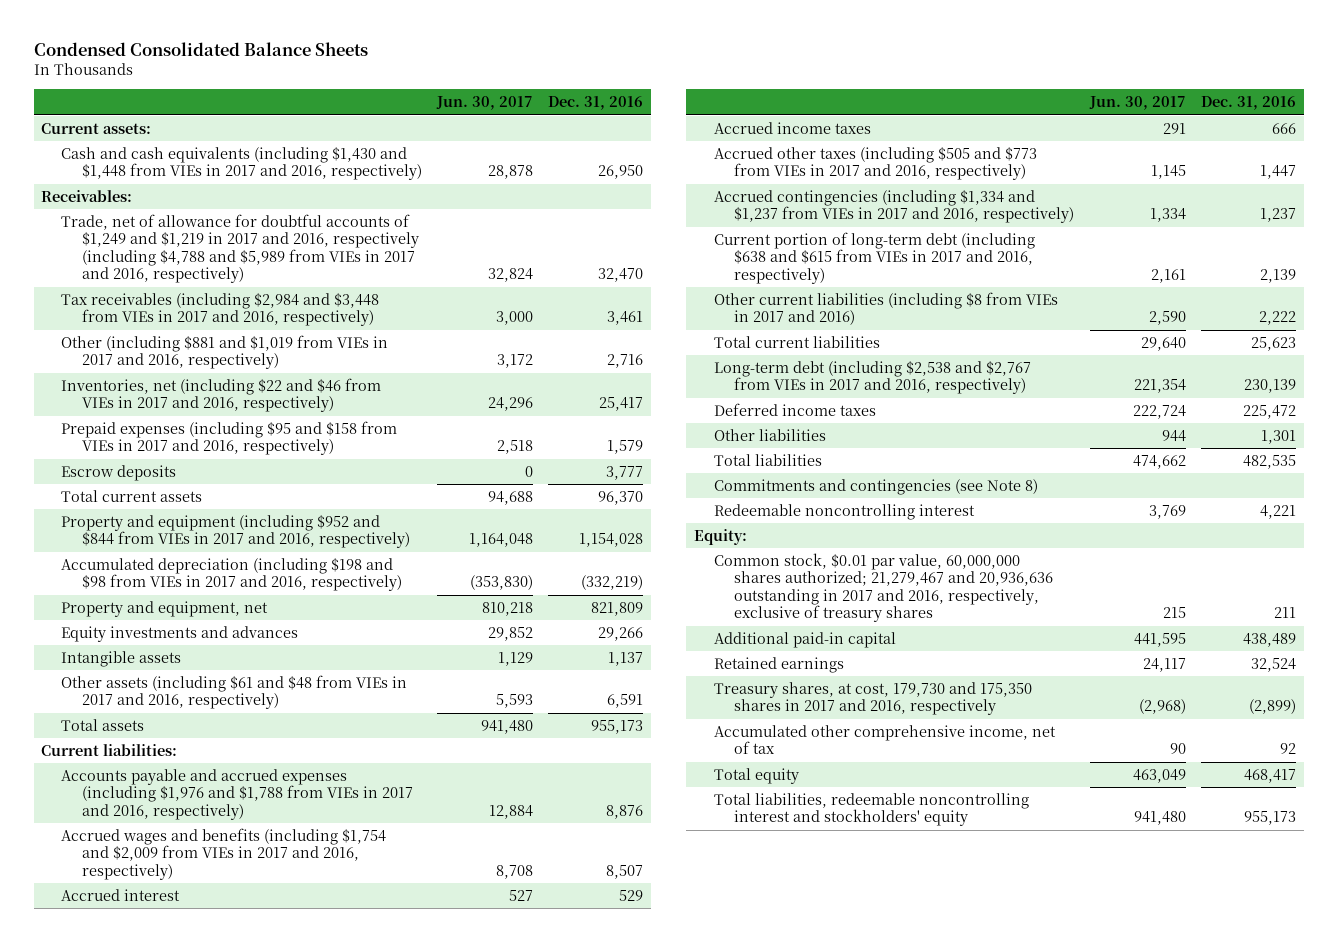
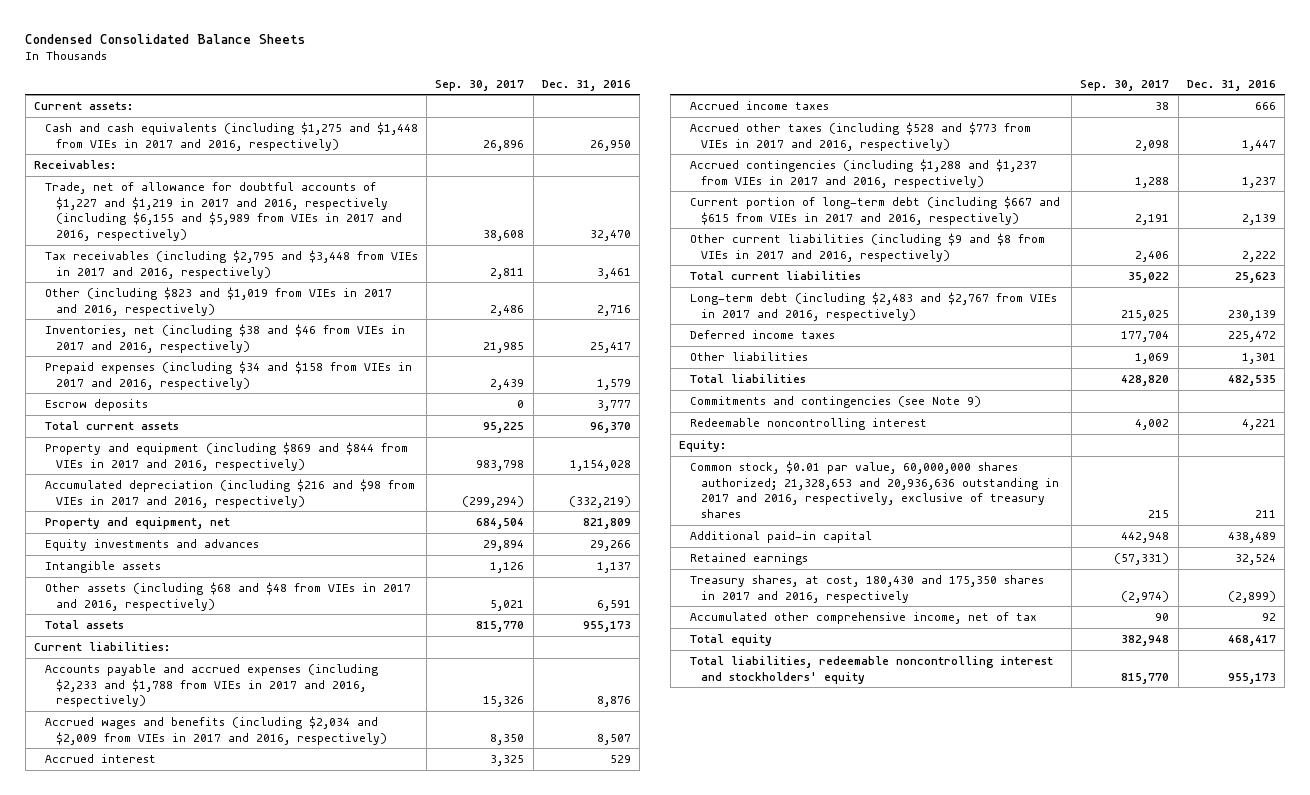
- | Jun. 30, 2017 | Dec. 31, 2016
+ | Sep. 30, 2017 | Dec. 31, 2016
- Cash and cash equivalents (including $1,430 and $1,448 from VIEs in 2017 and 2016, respectively) | 28,878 | 26,950
+ Cash and cash equivalents (including $1,275 and $1,448 from VIEs in 2017 and 2016, respectively) | 26,896 | 26,950
- Trade, net of allowance for doubtful accounts of $1,249 and $1,219 in 2017 and 2016, respectively (including $4,788 and $5,989 from VIEs in 2017 and 2016, respectively) | 32,824 | 32,470
- Tax receivables (including $2,984 and $3,448 from VIEs in 2017 and 2016, respectively) | 3,000 | 3,461
- Other (including $881 and $1,019 from VIEs in 2017 and 2016, respectively) | 3,172 | 2,716
- Inventories, net (including $22 and $46 from VIEs in 2017 and 2016, respectively) | 24,296 | 25,417
- Prepaid expenses (including $95 and $158 from VIEs in 2017 and 2016, respectively) | 2,518 | 1,579
+ Trade, net of allowance for doubtful accounts of $1,227 and $1,219 in 2017 and 2016, respectively (including $6,155 and $5,989 from VIEs in 2017 and 2016, respectively) | 38,608 | 32,470
+ Tax receivables (including $2,795 and $3,448 from VIEs in 2017 and 2016, respectively) | 2,811 | 3,461
+ Other (including $823 and $1,019 from VIEs in 2017 and 2016, respectively) | 2,486 | 2,716
+ Inventories, net (including $38 and $46 from VIEs in 2017 and 2016, respectively) | 21,985 | 25,417
+ Prepaid expenses (including $34 and $158 from VIEs in 2017 and 2016, respectively) | 2,439 | 1,579
- Property and equipment (including $952 and $844 from VIEs in 2017 and 2016, respectively) | 1,164,048 | 1,154,028
- Accumulated depreciation (including $198 and $98 from VIEs in 2017 and 2016, respectively) | (353,830) | (332,219)
+ Property and equipment (including $869 and $844 from VIEs in 2017 and 2016, respectively) | 983,798 | 1,154,028
+ Accumulated depreciation (including $216 and $98 from VIEs in 2017 and 2016, respectively) | (299,294) | (332,219)
- Other assets (including $61 and $48 from VIEs in 2017 and 2016, respectively) | 5,593 | 6,591
+ Other assets (including $68 and $48 from VIEs in 2017 and 2016, respectively) | 5,021 | 6,591
- Accounts payable and accrued expenses (including $1,976 and $1,788 from VIEs in 2017 and 2016, respectively) | 12,884 | 8,876
- Accrued wages and benefits (including $1,754 and $2,009 from VIEs in 2017 and 2016, respectively) | 8,708 | 8,507
+ Accounts payable and accrued expenses (including $2,233 and $1,788 from VIEs in 2017 and 2016, respectively) | 15,326 | 8,876
+ Accrued wages and benefits (including $2,034 and $2,009 from VIEs in 2017 and 2016, respectively) | 8,350 | 8,507
- Accrued other taxes (including $505 and $773 from VIEs in 2017 and 2016, respectively) | 1,145 | 1,447
- Accrued contingencies (including $1,334 and $1,237 from VIEs in 2017 and 2016, respectively) | 1,334 | 1,237
- Current portion of long-term debt (including $638 and $615 from VIEs in 2017 and 2016, respectively) | 2,161 | 2,139
- Other current liabilities (including $8 from VIEs in 2017 and 2016) | 2,590 | 2,222
+ Accrued other taxes (including $528 and $773 from VIEs in 2017 and 2016, respectively) | 2,098 | 1,447
+ Accrued contingencies (including $1,288 and $1,237 from VIEs in 2017 and 2016, respectively) | 1,288 | 1,237
+ Current portion of long-term debt (including $667 and $615 from VIEs in 2017 and 2016, respectively) | 2,191 | 2,139
+ Other current liabilities (including $9 and $8 from VIEs in 2017 and 2016, respectively) | 2,406 | 2,222
- Long-term debt (including $2,538 and $2,767 from VIEs in 2017 and 2016, respectively) | 221,354 | 230,139
+ Long-term debt (including $2,483 and $2,767 from VIEs in 2017 and 2016, respectively) | 215,025 | 230,139
- Commitments and contingencies (see Note 8)
+ Commitments and contingencies (see Note 9)
- Common stock, $0.01 par value, 60,000,000 shares authorized; 21,279,467 and 20,936,636 outstanding in 2017 and 2016, respectively, exclusive of treasury shares | 215 | 211
+ Common stock, $0.01 par value, 60,000,000 shares authorized; 21,328,653 and 20,936,636 outstanding in 2017 and 2016, respectively, exclusive of treasury shares | 215 | 211
- Treasury shares, at cost, 179,730 and 175,350 shares in 2017 and 2016, respectively | (2,968) | (2,899)
+ Treasury shares, at cost, 180,430 and 175,350 shares in 2017 and 2016, respectively | (2,974) | (2,899)

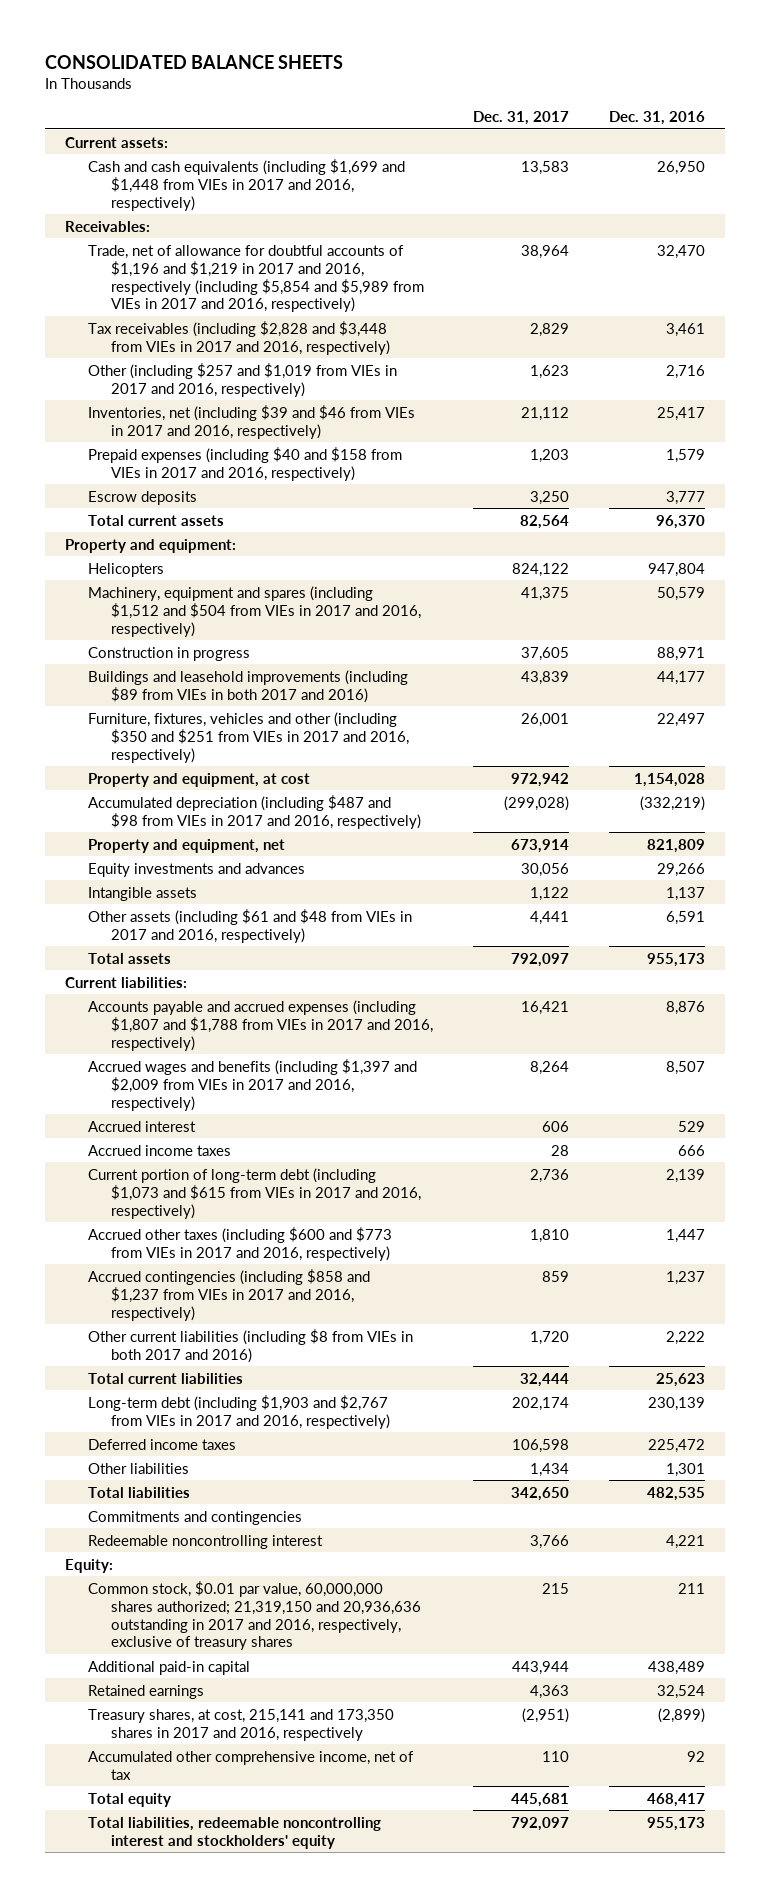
- Condensed Consolidated Balance Sheets
+ CONSOLIDATED BALANCE SHEETS
- | Sep. 30, 2017 | Dec. 31, 2016
+ | Dec. 31, 2017 | Dec. 31, 2016
- Cash and cash equivalents (including $1,275 and $1,448 from VIEs in 2017 and 2016, respectively) | 26,896 | 26,950
+ Cash and cash equivalents (including $1,699 and $1,448 from VIEs in 2017 and 2016, respectively) | 13,583 | 26,950
- Trade, net of allowance for doubtful accounts of $1,227 and $1,219 in 2017 and 2016, respectively (including $6,155 and $5,989 from VIEs in 2017 and 2016, respectively) | 38,608 | 32,470
- Tax receivables (including $2,795 and $3,448 from VIEs in 2017 and 2016, respectively) | 2,811 | 3,461
- Other (including $823 and $1,019 from VIEs in 2017 and 2016, respectively) | 2,486 | 2,716
- Inventories, net (including $38 and $46 from VIEs in 2017 and 2016, respectively) | 21,985 | 25,417
- Prepaid expenses (including $34 and $158 from VIEs in 2017 and 2016, respectively) | 2,439 | 1,579
+ Trade, net of allowance for doubtful accounts of $1,196 and $1,219 in 2017 and 2016, respectively (including $5,854 and $5,989 from VIEs in 2017 and 2016, respectively) | 38,964 | 32,470
+ Tax receivables (including $2,828 and $3,448 from VIEs in 2017 and 2016, respectively) | 2,829 | 3,461
+ Other (including $257 and $1,019 from VIEs in 2017 and 2016, respectively) | 1,623 | 2,716
+ Inventories, net (including $39 and $46 from VIEs in 2017 and 2016, respectively) | 21,112 | 25,417
+ Prepaid expenses (including $40 and $158 from VIEs in 2017 and 2016, respectively) | 1,203 | 1,579
- Property and equipment (including $869 and $844 from VIEs in 2017 and 2016, respectively) | 983,798 | 1,154,028
- Accumulated depreciation (including $216 and $98 from VIEs in 2017 and 2016, respectively) | (299,294) | (332,219)
+ Property and equipment:
+ Helicopters | 824,122 | 947,804
+ Machinery, equipment and spares (including $1,512 and $504 from VIEs in 2017 and 2016, respectively) | 41,375 | 50,579
+ Construction in progress | 37,605 | 88,971
+ Buildings and leasehold improvements (including $89 from VIEs in both 2017 and 2016) | 43,839 | 44,177
+ Furniture, fixtures, vehicles and other (including $350 and $251 from VIEs in 2017 and 2016, respectively) | 26,001 | 22,497
+ Property and equipment, at cost | 972,942 | 1,154,028
+ Accumulated depreciation (including $487 and $98 from VIEs in 2017 and 2016, respectively) | (299,028) | (332,219)
- Other assets (including $68 and $48 from VIEs in 2017 and 2016, respectively) | 5,021 | 6,591
+ Other assets (including $61 and $48 from VIEs in 2017 and 2016, respectively) | 4,441 | 6,591
- Accounts payable and accrued expenses (including $2,233 and $1,788 from VIEs in 2017 and 2016, respectively) | 15,326 | 8,876
- Accrued wages and benefits (including $2,034 and $2,009 from VIEs in 2017 and 2016, respectively) | 8,350 | 8,507
+ Accounts payable and accrued expenses (including $1,807 and $1,788 from VIEs in 2017 and 2016, respectively) | 16,421 | 8,876
+ Accrued wages and benefits (including $1,397 and $2,009 from VIEs in 2017 and 2016, respectively) | 8,264 | 8,507
- Accrued other taxes (including $528 and $773 from VIEs in 2017 and 2016, respectively) | 2,098 | 1,447
- Accrued contingencies (including $1,288 and $1,237 from VIEs in 2017 and 2016, respectively) | 1,288 | 1,237
- Current portion of long-term debt (including $667 and $615 from VIEs in 2017 and 2016, respectively) | 2,191 | 2,139
- Other current liabilities (including $9 and $8 from VIEs in 2017 and 2016, respectively) | 2,406 | 2,222
+ Current portion of long-term debt (including $1,073 and $615 from VIEs in 2017 and 2016, respectively) | 2,736 | 2,139
+ Accrued other taxes (including $600 and $773 from VIEs in 2017 and 2016, respectively) | 1,810 | 1,447
+ Accrued contingencies (including $858 and $1,237 from VIEs in 2017 and 2016, respectively) | 859 | 1,237
+ Other current liabilities (including $8 from VIEs in both 2017 and 2016) | 1,720 | 2,222
- Long-term debt (including $2,483 and $2,767 from VIEs in 2017 and 2016, respectively) | 215,025 | 230,139
+ Long-term debt (including $1,903 and $2,767 from VIEs in 2017 and 2016, respectively) | 202,174 | 230,139
- Commitments and contingencies (see Note 9)
+ Commitments and contingencies
- Common stock, $0.01 par value, 60,000,000 shares authorized; 21,328,653 and 20,936,636 outstanding in 2017 and 2016, respectively, exclusive of treasury shares | 215 | 211
+ Common stock, $0.01 par value, 60,000,000 shares authorized; 21,319,150 and 20,936,636 outstanding in 2017 and 2016, respectively, exclusive of treasury shares | 215 | 211
- Treasury shares, at cost, 180,430 and 175,350 shares in 2017 and 2016, respectively | (2,974) | (2,899)
+ Treasury shares, at cost, 215,141 and 173,350 shares in 2017 and 2016, respectively | (2,951) | (2,899)

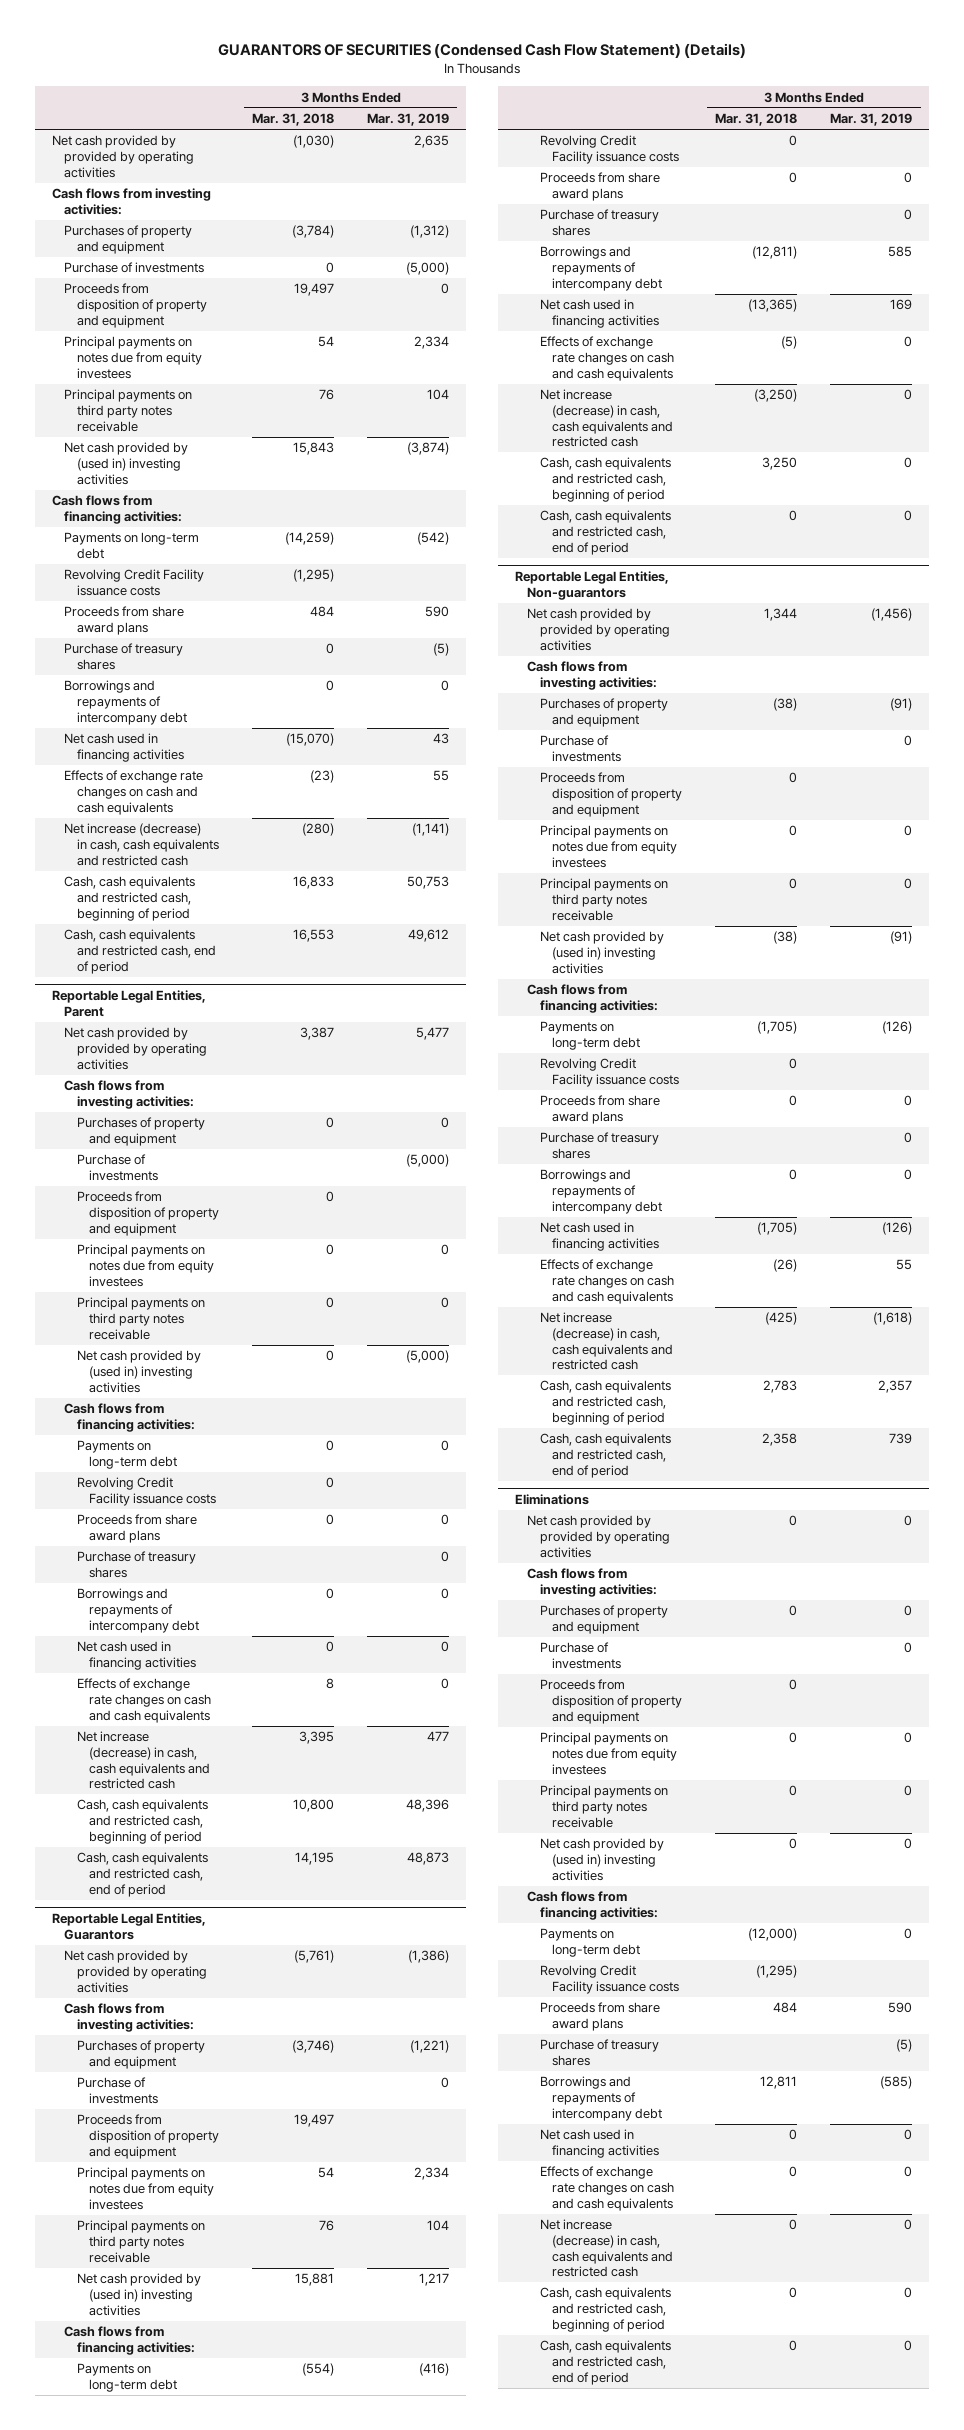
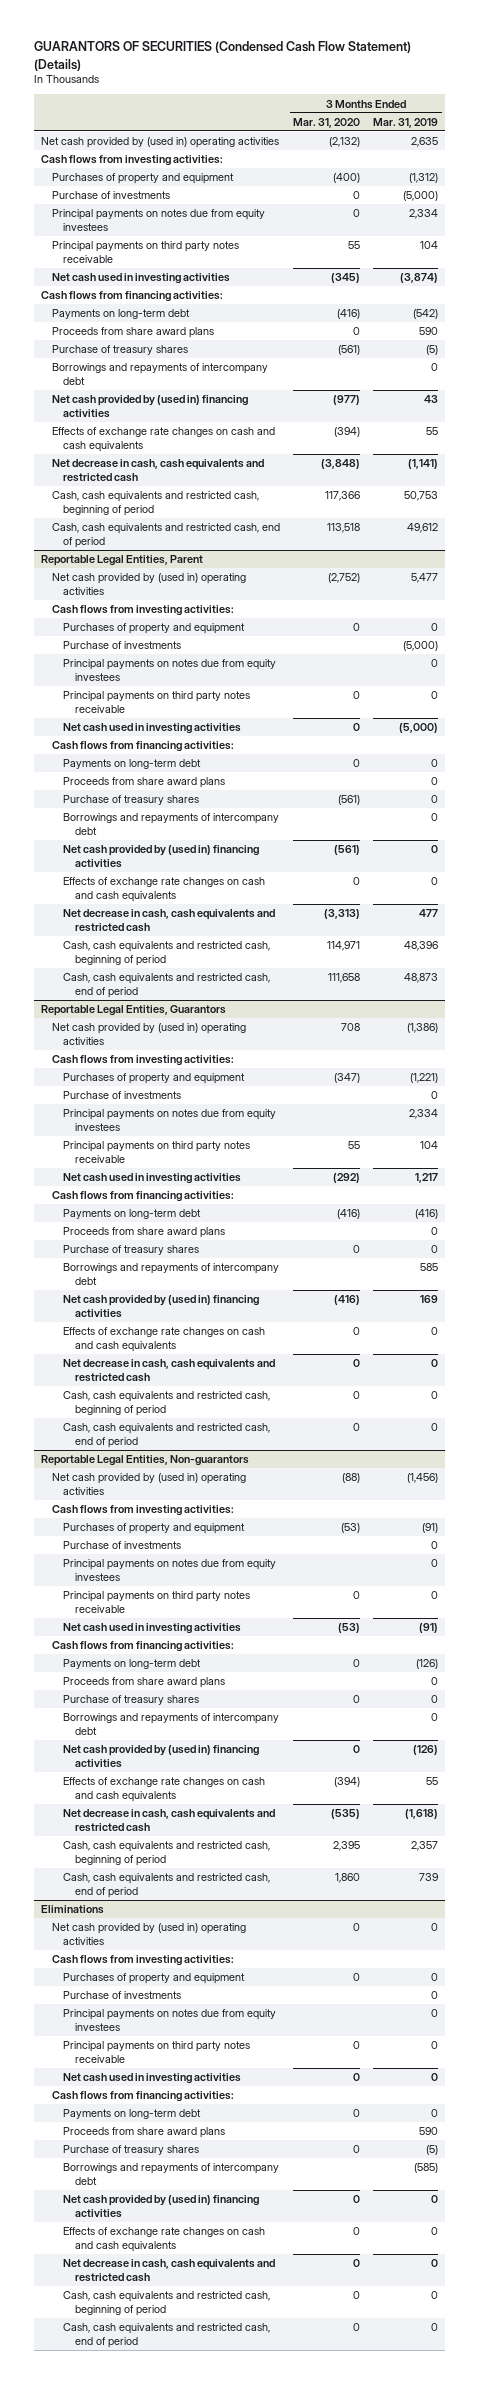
- | 3 Months Ended Mar. 31, 2018 | 3 Months Ended Mar. 31, 2019
+ | 3 Months Ended Mar. 31, 2020 | 3 Months Ended Mar. 31, 2019
- Net cash provided by provided by operating activities | (1,030) | 2,635
+ Net cash provided by (used in) operating activities | (2,132) | 2,635
- Proceeds from disposition of property and equipment | 19,497 | 0
- Net cash provided by (used in) investing activities | 15,843 | (3,874)
+ Net cash used in investing activities | (345) | (3,874)
- Revolving Credit Facility issuance costs | (1,295) |
- Net cash used in financing activities | (15,070) | 43
+ Net cash provided by (used in) financing activities | (977) | 43
- Net increase (decrease) in cash, cash equivalents and restricted cash | (280) | (1,141)
+ Net decrease in cash, cash equivalents and restricted cash | (3,848) | (1,141)
@ Reportable Legal Entities, Parent
- Net cash provided by provided by operating activities | 3,387 | 5,477
+ Net cash provided by (used in) operating activities | (2,752) | 5,477
- Proceeds from disposition of property and equipment | 0 |
- Net cash provided by (used in) investing activities | 0 | (5,000)
+ Net cash used in investing activities | 0 | (5,000)
- Revolving Credit Facility issuance costs | 0 |
- Net cash used in financing activities | 0 | 0
+ Net cash provided by (used in) financing activities | (561) | 0
- Net increase (decrease) in cash, cash equivalents and restricted cash | 3,395 | 477
+ Net decrease in cash, cash equivalents and restricted cash | (3,313) | 477
@ Reportable Legal Entities, Guarantors
- Net cash provided by provided by operating activities | (5,761) | (1,386)
+ Net cash provided by (used in) operating activities | 708 | (1,386)
- Proceeds from disposition of property and equipment | 19,497 |
- Net cash provided by (used in) investing activities | 15,881 | 1,217
+ Net cash used in investing activities | (292) | 1,217
- Revolving Credit Facility issuance costs | 0 |
- Net cash used in financing activities | (13,365) | 169
+ Net cash provided by (used in) financing activities | (416) | 169
- Net increase (decrease) in cash, cash equivalents and restricted cash | (3,250) | 0
+ Net decrease in cash, cash equivalents and restricted cash | 0 | 0
@ Reportable Legal Entities, Non-guarantors
- Net cash provided by provided by operating activities | 1,344 | (1,456)
+ Net cash provided by (used in) operating activities | (88) | (1,456)
- Proceeds from disposition of property and equipment | 0 |
- Net cash provided by (used in) investing activities | (38) | (91)
+ Net cash used in investing activities | (53) | (91)
- Revolving Credit Facility issuance costs | 0 |
- Net cash used in financing activities | (1,705) | (126)
+ Net cash provided by (used in) financing activities | 0 | (126)
- Net increase (decrease) in cash, cash equivalents and restricted cash | (425) | (1,618)
+ Net decrease in cash, cash equivalents and restricted cash | (535) | (1,618)
@ Eliminations
- Net cash provided by provided by operating activities | 0 | 0
+ Net cash provided by (used in) operating activities | 0 | 0
- Proceeds from disposition of property and equipment | 0 |
- Net cash provided by (used in) investing activities | 0 | 0
+ Net cash used in investing activities | 0 | 0
- Revolving Credit Facility issuance costs | (1,295) |
- Net cash used in financing activities | 0 | 0
+ Net cash provided by (used in) financing activities | 0 | 0
- Net increase (decrease) in cash, cash equivalents and restricted cash | 0 | 0
+ Net decrease in cash, cash equivalents and restricted cash | 0 | 0

